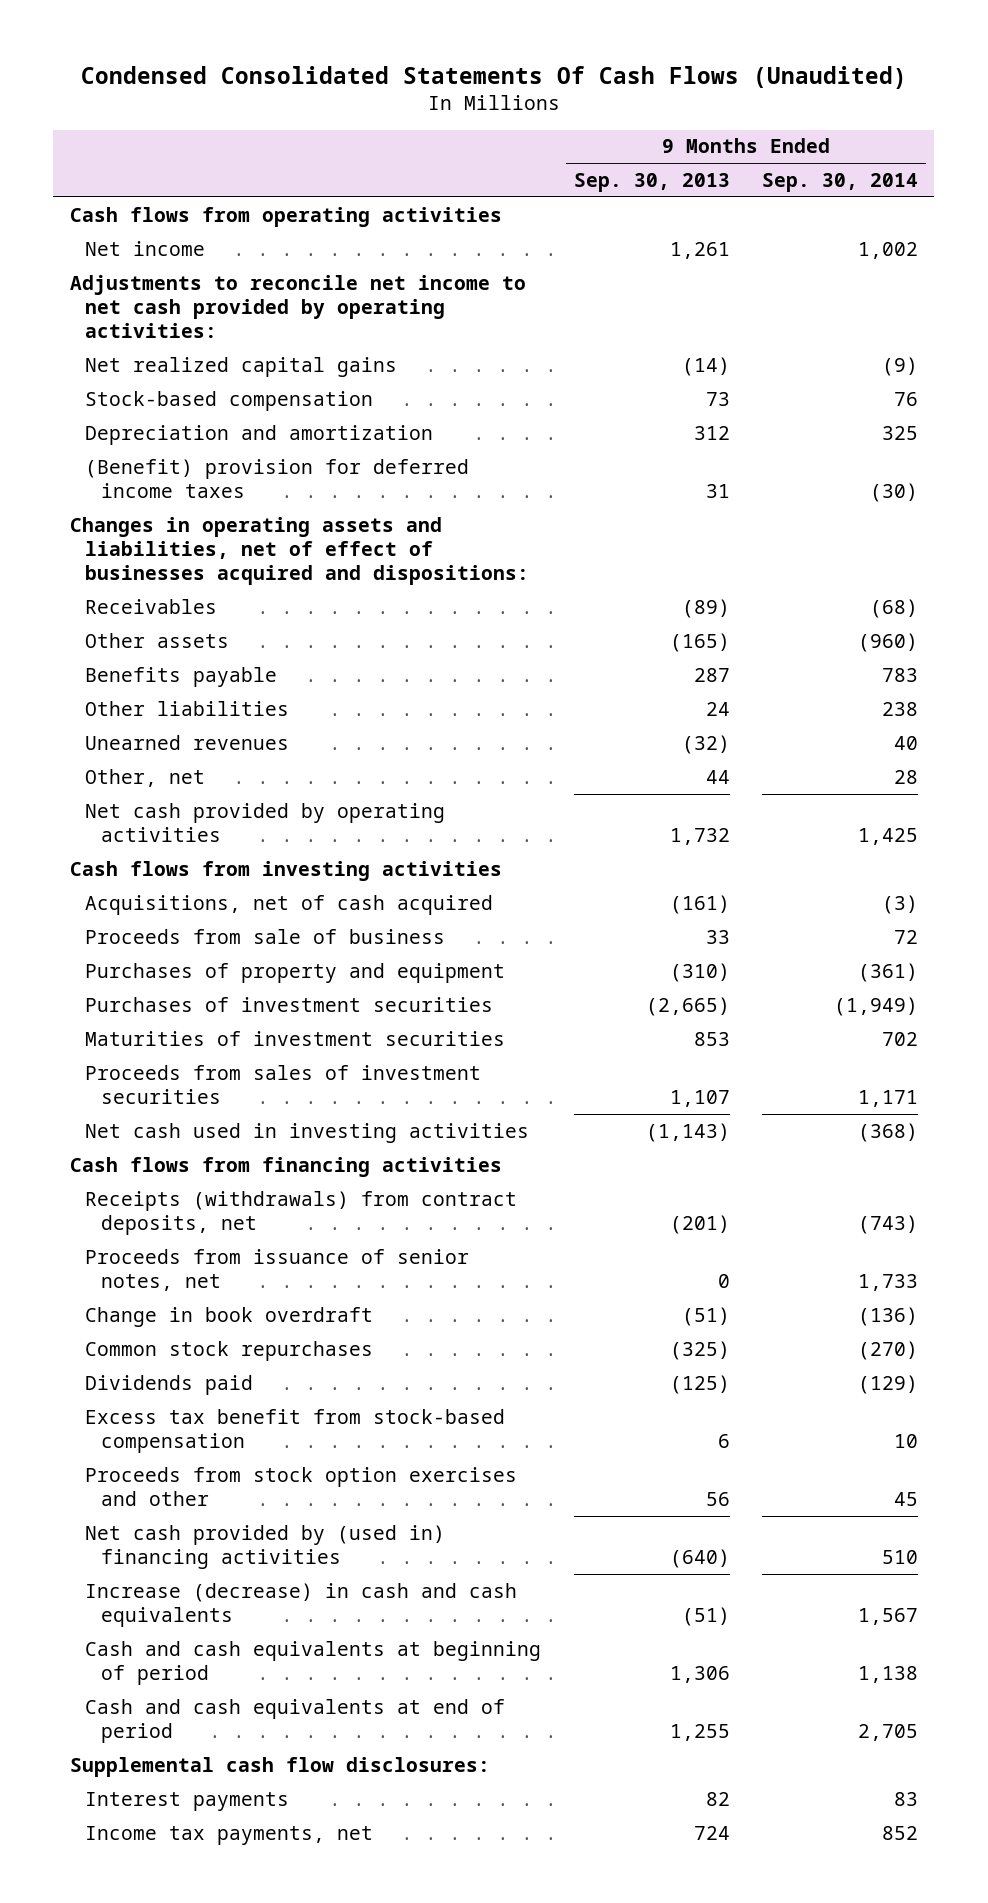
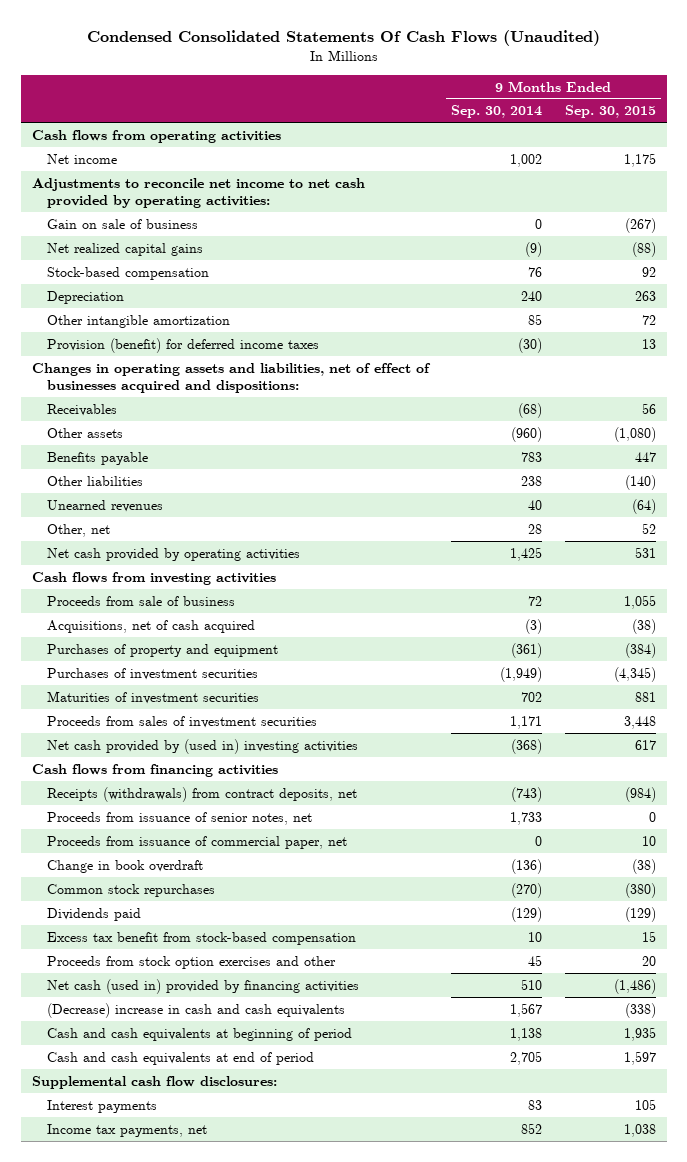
- | 9 Months Ended Sep. 30, 2013 | 9 Months Ended Sep. 30, 2014
+ | 9 Months Ended Sep. 30, 2014 | 9 Months Ended Sep. 30, 2015
+ Gain on sale of business | 0 | (267)
- Depreciation and amortization | 312 | 325
- (Benefit) provision for deferred income taxes | 31 | (30)
+ Depreciation | 240 | 263
+ Other intangible amortization | 85 | 72
+ Provision (benefit) for deferred income taxes | (30) | 13
moved down: Acquisitions, net of cash acquired | (3) | (38)
- Net cash used in investing activities | (1,143) | (368)
+ Net cash provided by (used in) investing activities | (368) | 617
+ Proceeds from issuance of commercial paper, net | 0 | 10
- Net cash provided by (used in) financing activities | (640) | 510
- Increase (decrease) in cash and cash equivalents | (51) | 1,567
+ Net cash (used in) provided by financing activities | 510 | (1,486)
+ (Decrease) increase in cash and cash equivalents | 1,567 | (338)

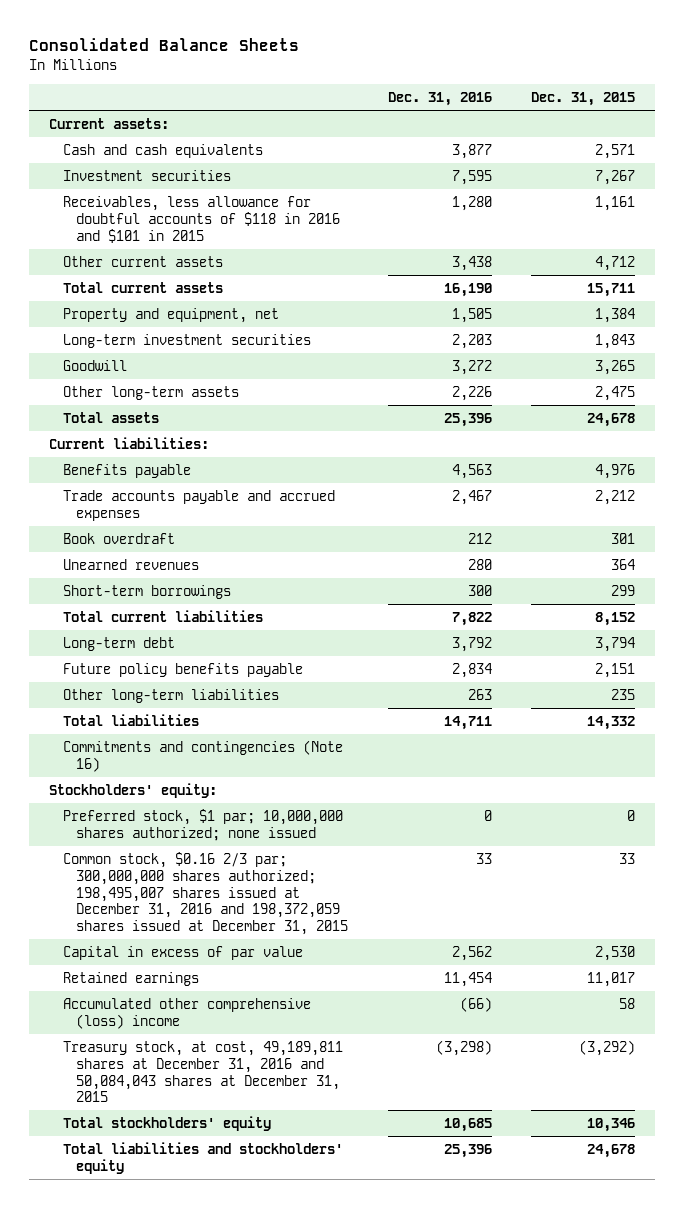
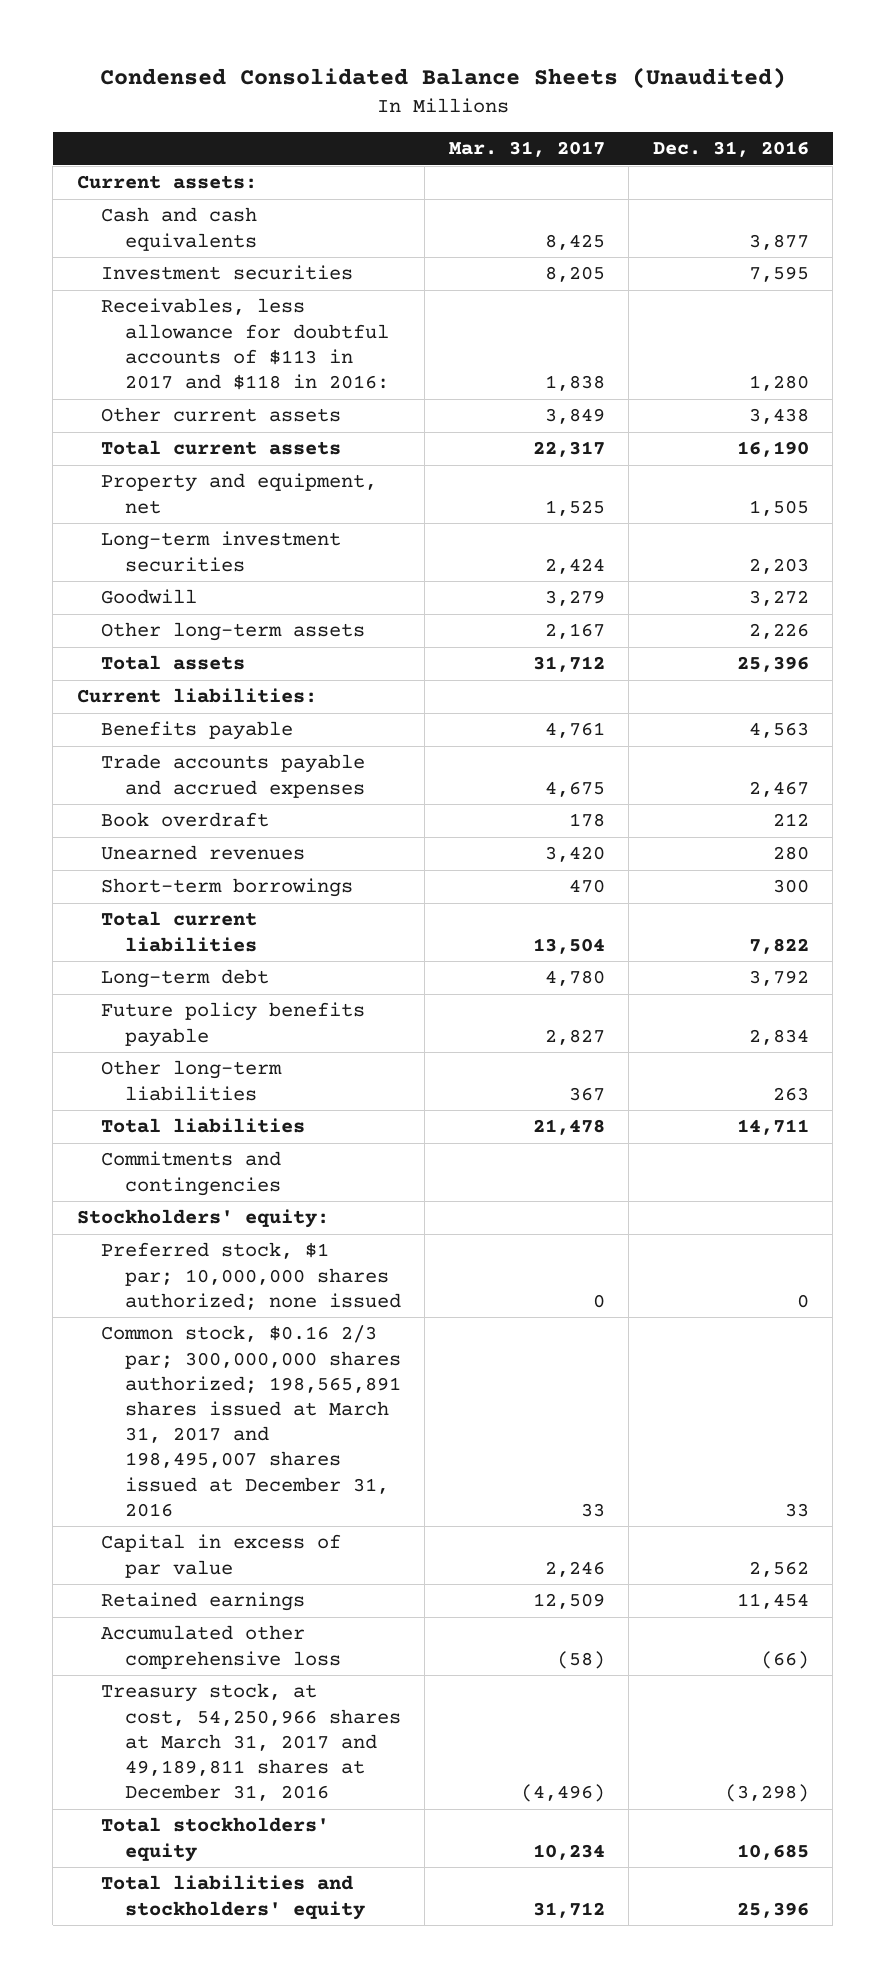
- Consolidated Balance Sheets
+ Condensed Consolidated Balance Sheets (Unaudited)
- | Dec. 31, 2016 | Dec. 31, 2015
+ | Mar. 31, 2017 | Dec. 31, 2016
- Receivables, less allowance for doubtful accounts of $118 in 2016 and $101 in 2015 | 1,280 | 1,161
+ Receivables, less allowance for doubtful accounts of $113 in 2017 and $118 in 2016: | 1,838 | 1,280
- Commitments and contingencies (Note 16)
+ Commitments and contingencies
- Common stock, $0.16 2/3 par; 300,000,000 shares authorized; 198,495,007 shares issued at December 31, 2016 and 198,372,059 shares issued at December 31, 2015 | 33 | 33
+ Common stock, $0.16 2/3 par; 300,000,000 shares authorized; 198,565,891 shares issued at March 31, 2017 and 198,495,007 shares issued at December 31, 2016 | 33 | 33
- Accumulated other comprehensive (loss) income | (66) | 58
- Treasury stock, at cost, 49,189,811 shares at December 31, 2016 and 50,084,043 shares at December 31, 2015 | (3,298) | (3,292)
+ Accumulated other comprehensive loss | (58) | (66)
+ Treasury stock, at cost, 54,250,966 shares at March 31, 2017 and 49,189,811 shares at December 31, 2016 | (4,496) | (3,298)

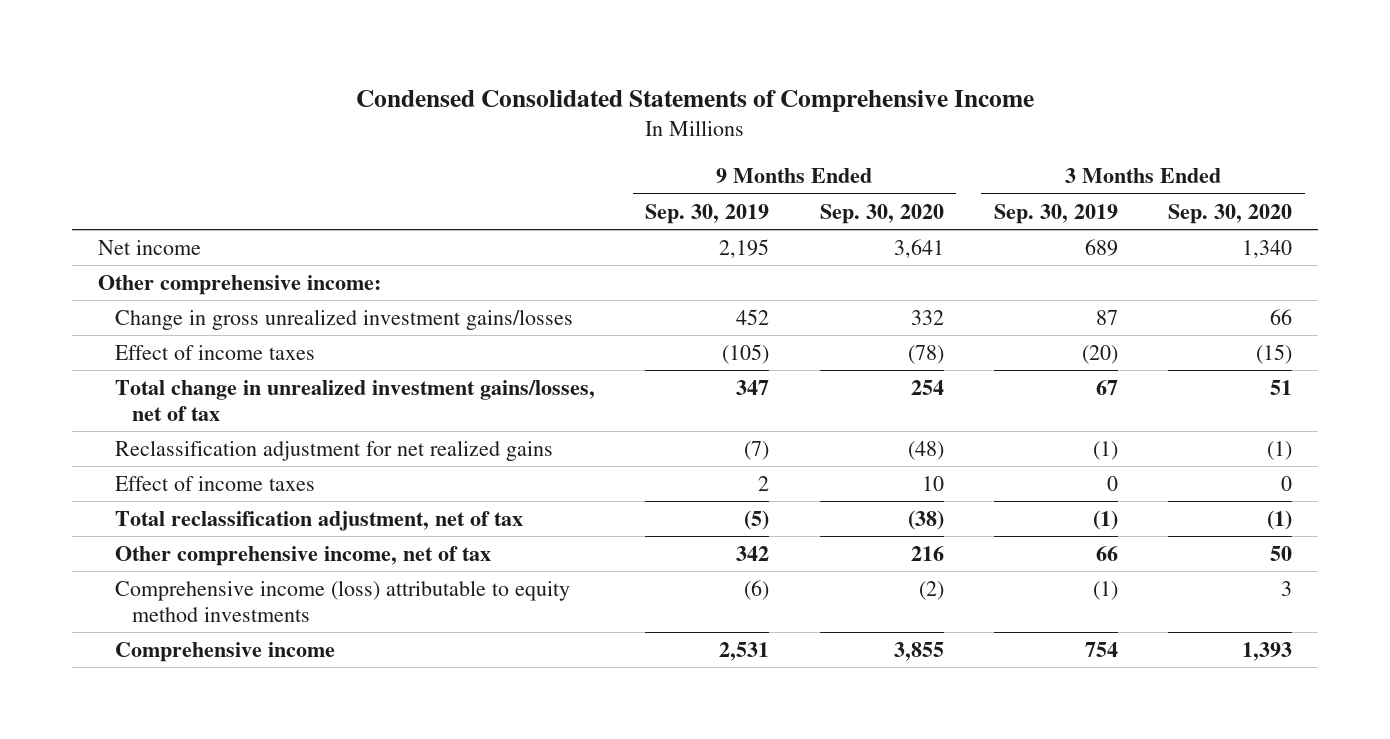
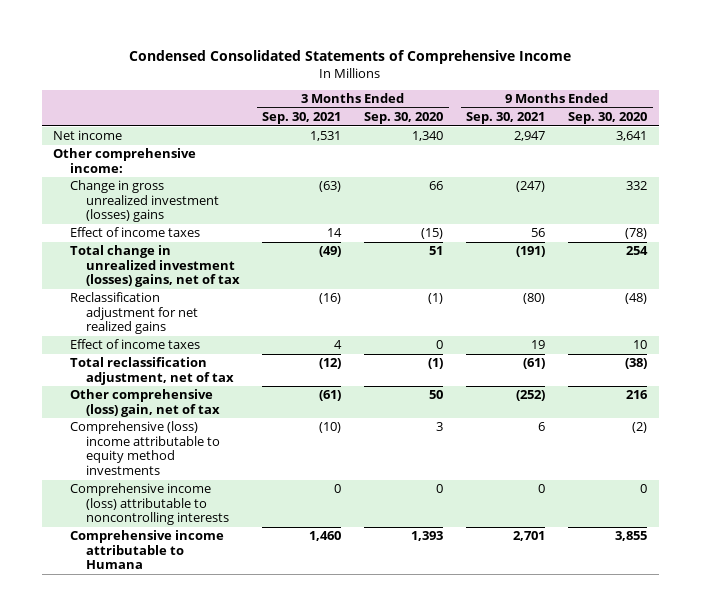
- | 9 Months Ended Sep. 30, 2019 | 9 Months Ended Sep. 30, 2020 | 3 Months Ended Sep. 30, 2019 | 3 Months Ended Sep. 30, 2020
+ | 3 Months Ended Sep. 30, 2021 | 3 Months Ended Sep. 30, 2020 | 9 Months Ended Sep. 30, 2021 | 9 Months Ended Sep. 30, 2020
- Change in gross unrealized investment gains/losses | 452 | 332 | 87 | 66
+ Change in gross unrealized investment (losses) gains | (63) | 66 | (247) | 332
- Total change in unrealized investment gains/losses, net of tax | 347 | 254 | 67 | 51
+ Total change in unrealized investment (losses) gains, net of tax | (49) | 51 | (191) | 254
- Other comprehensive income, net of tax | 342 | 216 | 66 | 50
- Comprehensive income (loss) attributable to equity method investments | (6) | (2) | (1) | 3
- Comprehensive income | 2,531 | 3,855 | 754 | 1,393
+ Other comprehensive (loss) gain, net of tax | (61) | 50 | (252) | 216
+ Comprehensive (loss) income attributable to equity method investments | (10) | 3 | 6 | (2)
+ Comprehensive income (loss) attributable to noncontrolling interests | 0 | 0 | 0 | 0
+ Comprehensive income attributable to Humana | 1,460 | 1,393 | 2,701 | 3,855

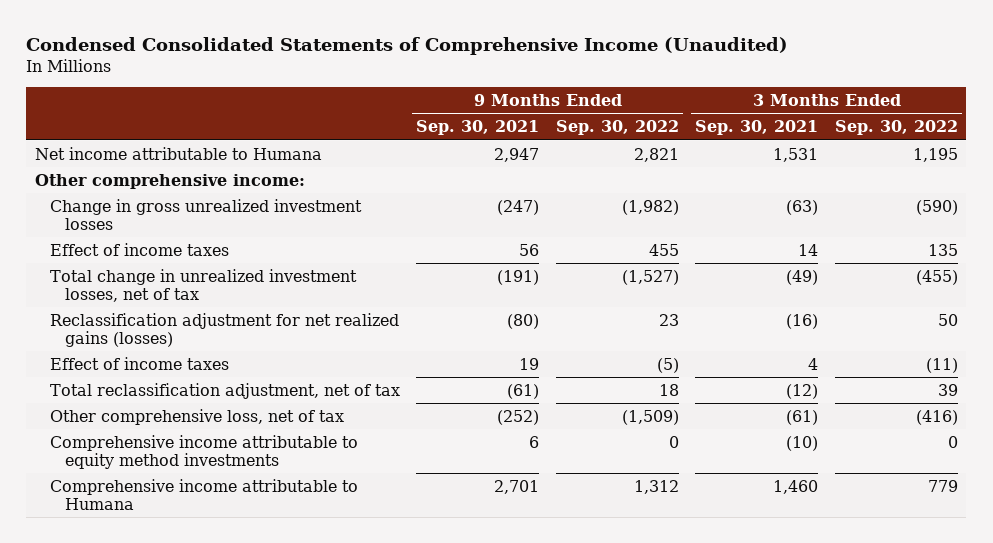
- Condensed Consolidated Statements of Comprehensive Income
+ Condensed Consolidated Statements of Comprehensive Income (Unaudited)
- | 3 Months Ended Sep. 30, 2021 | 3 Months Ended Sep. 30, 2020 | 9 Months Ended Sep. 30, 2021 | 9 Months Ended Sep. 30, 2020
+ | 9 Months Ended Sep. 30, 2021 | 9 Months Ended Sep. 30, 2022 | 3 Months Ended Sep. 30, 2021 | 3 Months Ended Sep. 30, 2022
- Net income | 1,531 | 1,340 | 2,947 | 3,641
+ Net income attributable to Humana | 2,947 | 2,821 | 1,531 | 1,195
- Change in gross unrealized investment (losses) gains | (63) | 66 | (247) | 332
+ Change in gross unrealized investment losses | (247) | (1,982) | (63) | (590)
- Total change in unrealized investment (losses) gains, net of tax | (49) | 51 | (191) | 254
- Reclassification adjustment for net realized gains | (16) | (1) | (80) | (48)
+ Total change in unrealized investment losses, net of tax | (191) | (1,527) | (49) | (455)
+ Reclassification adjustment for net realized gains (losses) | (80) | 23 | (16) | 50
- Other comprehensive (loss) gain, net of tax | (61) | 50 | (252) | 216
- Comprehensive (loss) income attributable to equity method investments | (10) | 3 | 6 | (2)
- Comprehensive income (loss) attributable to noncontrolling interests | 0 | 0 | 0 | 0
+ Other comprehensive loss, net of tax | (252) | (1,509) | (61) | (416)
+ Comprehensive income attributable to equity method investments | 6 | 0 | (10) | 0

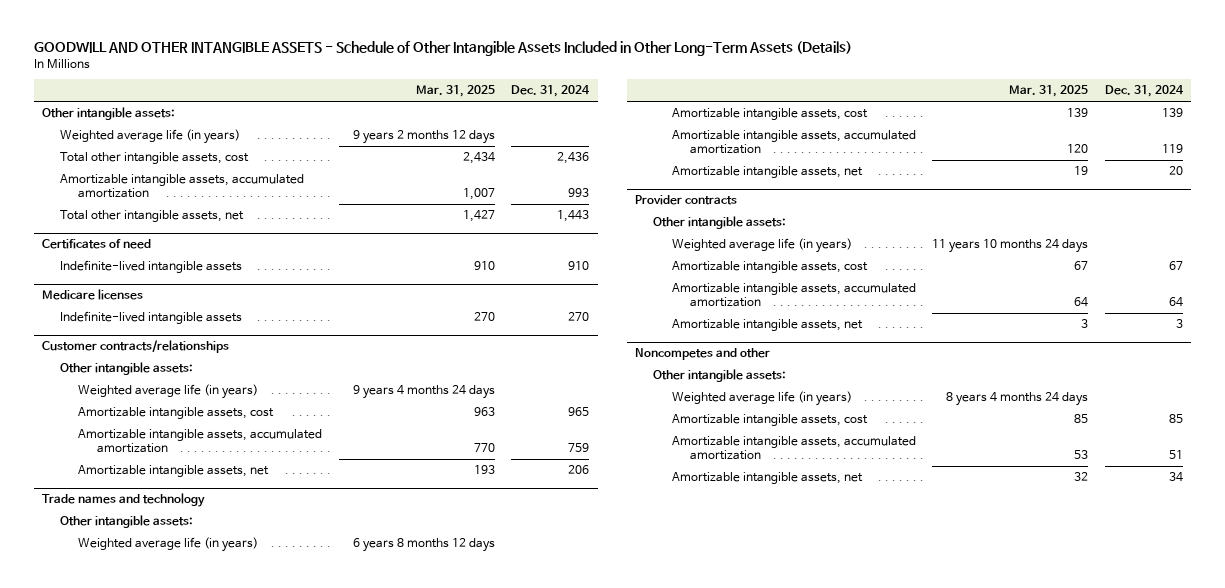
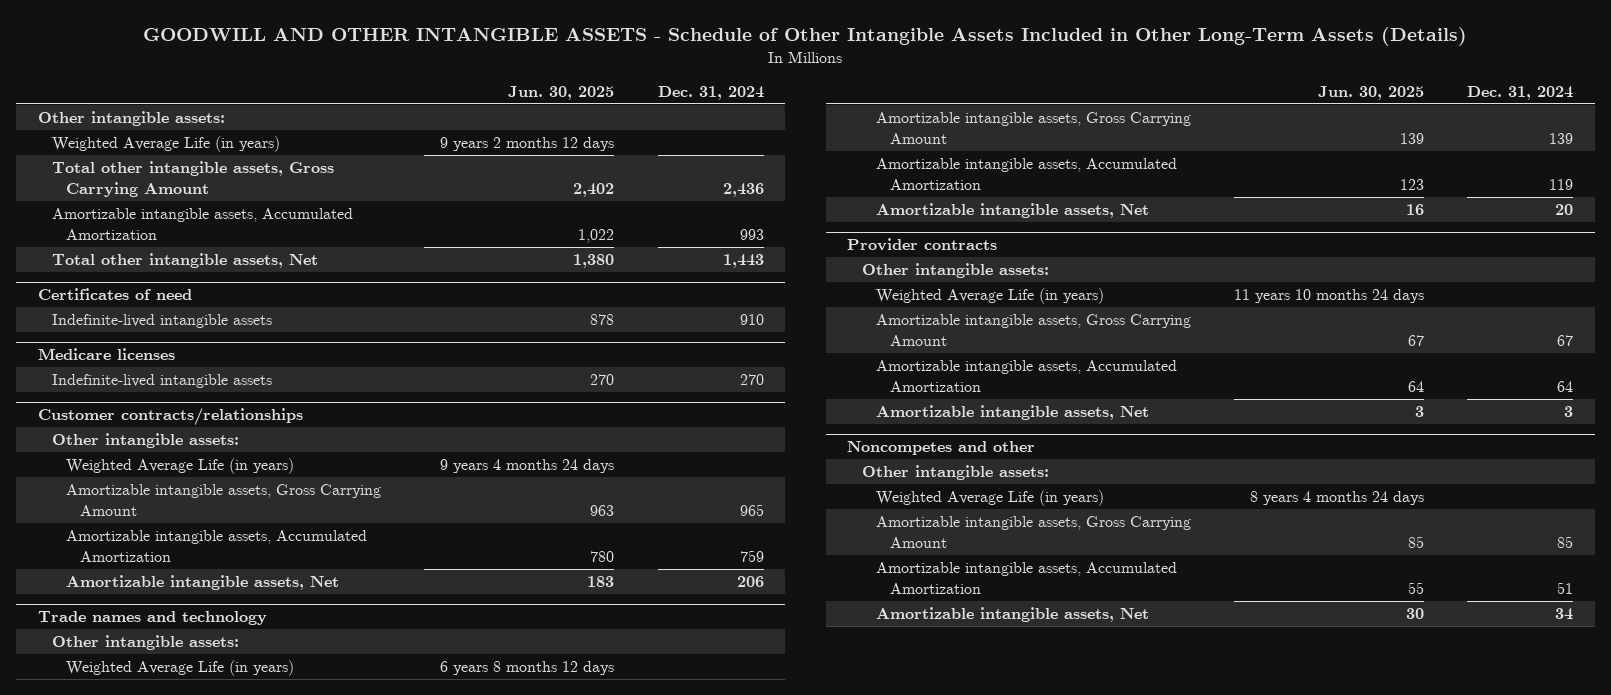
- | Mar. 31, 2025 | Dec. 31, 2024
+ | Jun. 30, 2025 | Dec. 31, 2024
- Weighted average life (in years) | 9 years 2 months 12 days |
- Total other intangible assets, cost | 2,434 | 2,436
- Amortizable intangible assets, accumulated amortization | 1,007 | 993
- Total other intangible assets, net | 1,427 | 1,443
+ Weighted Average Life (in years) | 9 years 2 months 12 days |
+ Total other intangible assets, Gross Carrying Amount | 2,402 | 2,436
+ Amortizable intangible assets, Accumulated Amortization | 1,022 | 993
+ Total other intangible assets, Net | 1,380 | 1,443
@ Customer contracts/relationships
- Weighted average life (in years) | 9 years 4 months 24 days |
- Amortizable intangible assets, cost | 963 | 965
- Amortizable intangible assets, accumulated amortization | 770 | 759
- Amortizable intangible assets, net | 193 | 206
+ Weighted Average Life (in years) | 9 years 4 months 24 days |
+ Amortizable intangible assets, Gross Carrying Amount | 963 | 965
+ Amortizable intangible assets, Accumulated Amortization | 780 | 759
+ Amortizable intangible assets, Net | 183 | 206
@ Trade names and technology
- Weighted average life (in years) | 6 years 8 months 12 days |
- Amortizable intangible assets, cost | 139 | 139
- Amortizable intangible assets, accumulated amortization | 120 | 119
- Amortizable intangible assets, net | 19 | 20
+ Weighted Average Life (in years) | 6 years 8 months 12 days |
+ Amortizable intangible assets, Gross Carrying Amount | 139 | 139
+ Amortizable intangible assets, Accumulated Amortization | 123 | 119
+ Amortizable intangible assets, Net | 16 | 20
@ Provider contracts
- Weighted average life (in years) | 11 years 10 months 24 days |
- Amortizable intangible assets, cost | 67 | 67
- Amortizable intangible assets, accumulated amortization | 64 | 64
- Amortizable intangible assets, net | 3 | 3
+ Weighted Average Life (in years) | 11 years 10 months 24 days |
+ Amortizable intangible assets, Gross Carrying Amount | 67 | 67
+ Amortizable intangible assets, Accumulated Amortization | 64 | 64
+ Amortizable intangible assets, Net | 3 | 3
@ Noncompetes and other
- Weighted average life (in years) | 8 years 4 months 24 days |
- Amortizable intangible assets, cost | 85 | 85
- Amortizable intangible assets, accumulated amortization | 53 | 51
- Amortizable intangible assets, net | 32 | 34
+ Weighted Average Life (in years) | 8 years 4 months 24 days |
+ Amortizable intangible assets, Gross Carrying Amount | 85 | 85
+ Amortizable intangible assets, Accumulated Amortization | 55 | 51
+ Amortizable intangible assets, Net | 30 | 34

